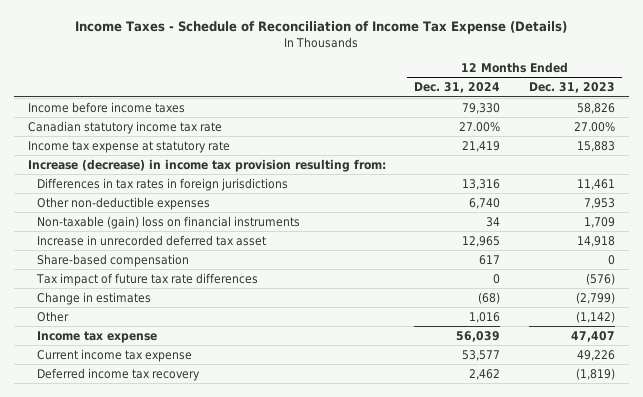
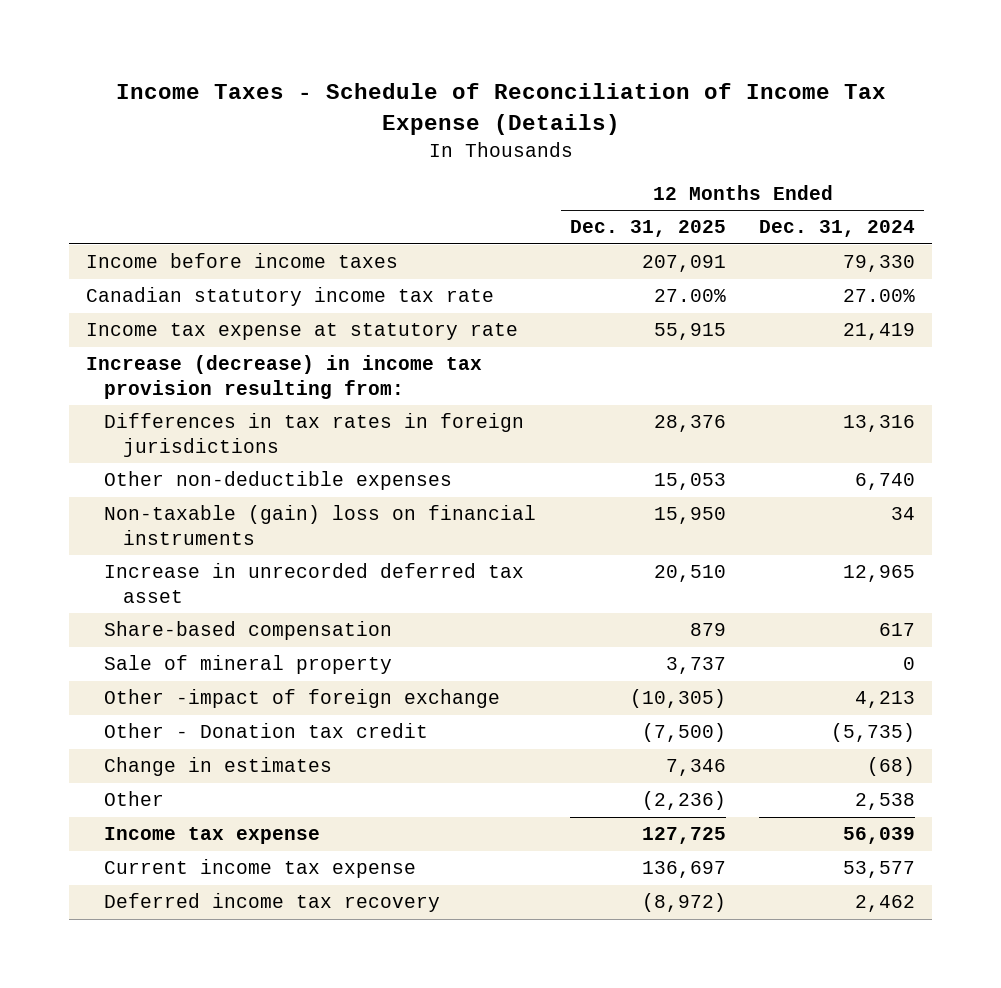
- | 12 Months Ended Dec. 31, 2024 | 12 Months Ended Dec. 31, 2023
+ | 12 Months Ended Dec. 31, 2025 | 12 Months Ended Dec. 31, 2024
- Tax impact of future tax rate differences | 0 | (576)
+ Sale of mineral property | 3,737 | 0
+ Other -impact of foreign exchange | (10,305) | 4,213
+ Other - Donation tax credit | (7,500) | (5,735)
- Other | 1,016 | (1,142)
+ Other | (2,236) | 2,538

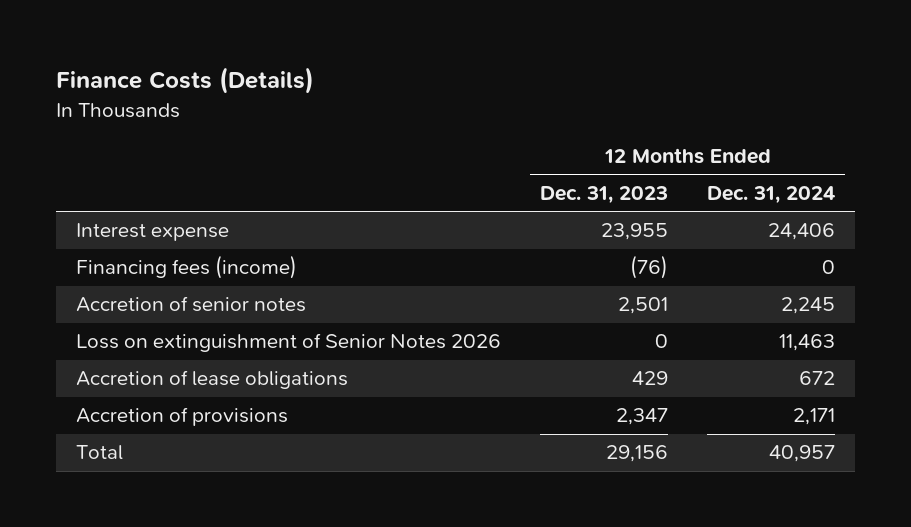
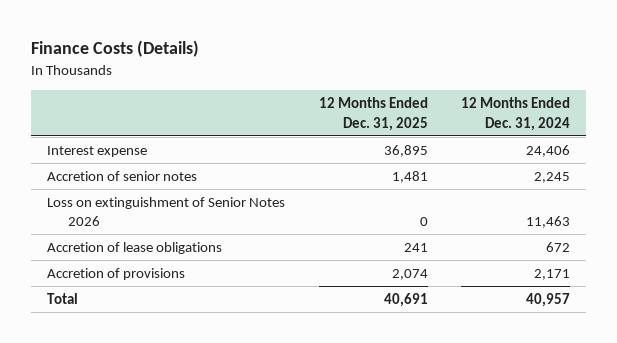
- | 12 Months Ended Dec. 31, 2023 | 12 Months Ended Dec. 31, 2024
+ | 12 Months Ended Dec. 31, 2025 | 12 Months Ended Dec. 31, 2024
- Financing fees (income) | (76) | 0

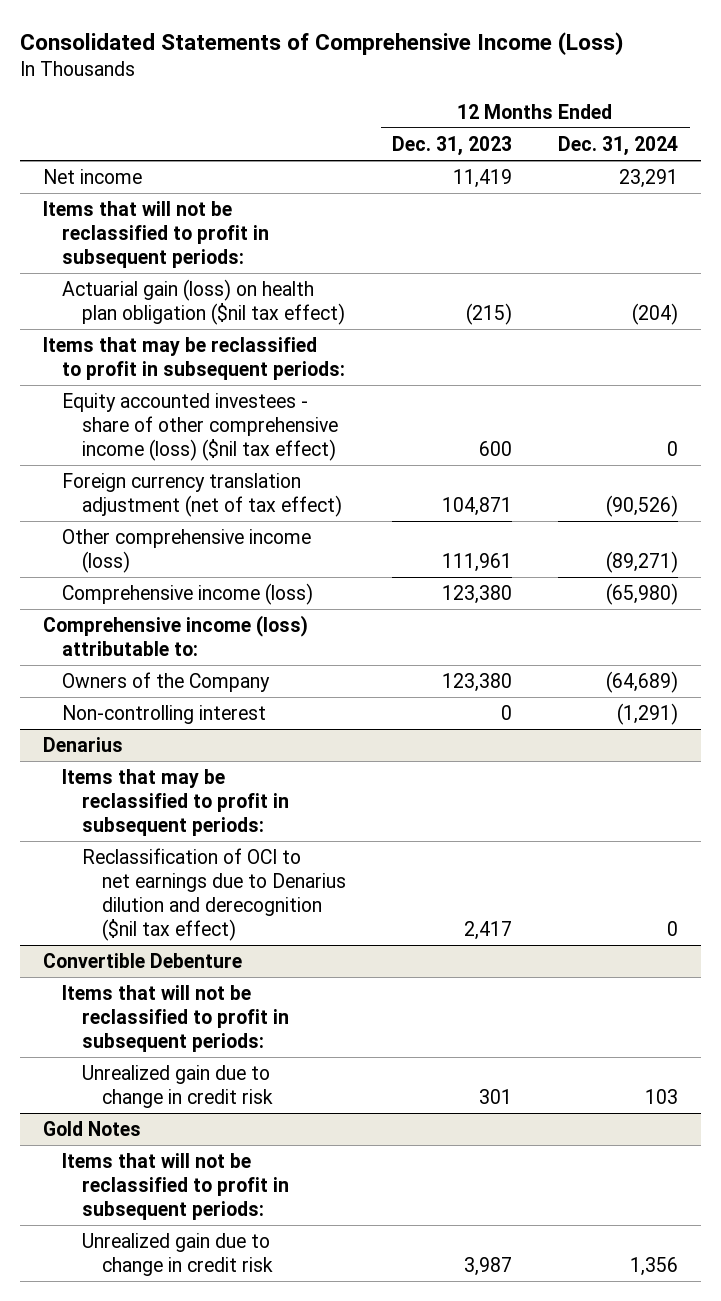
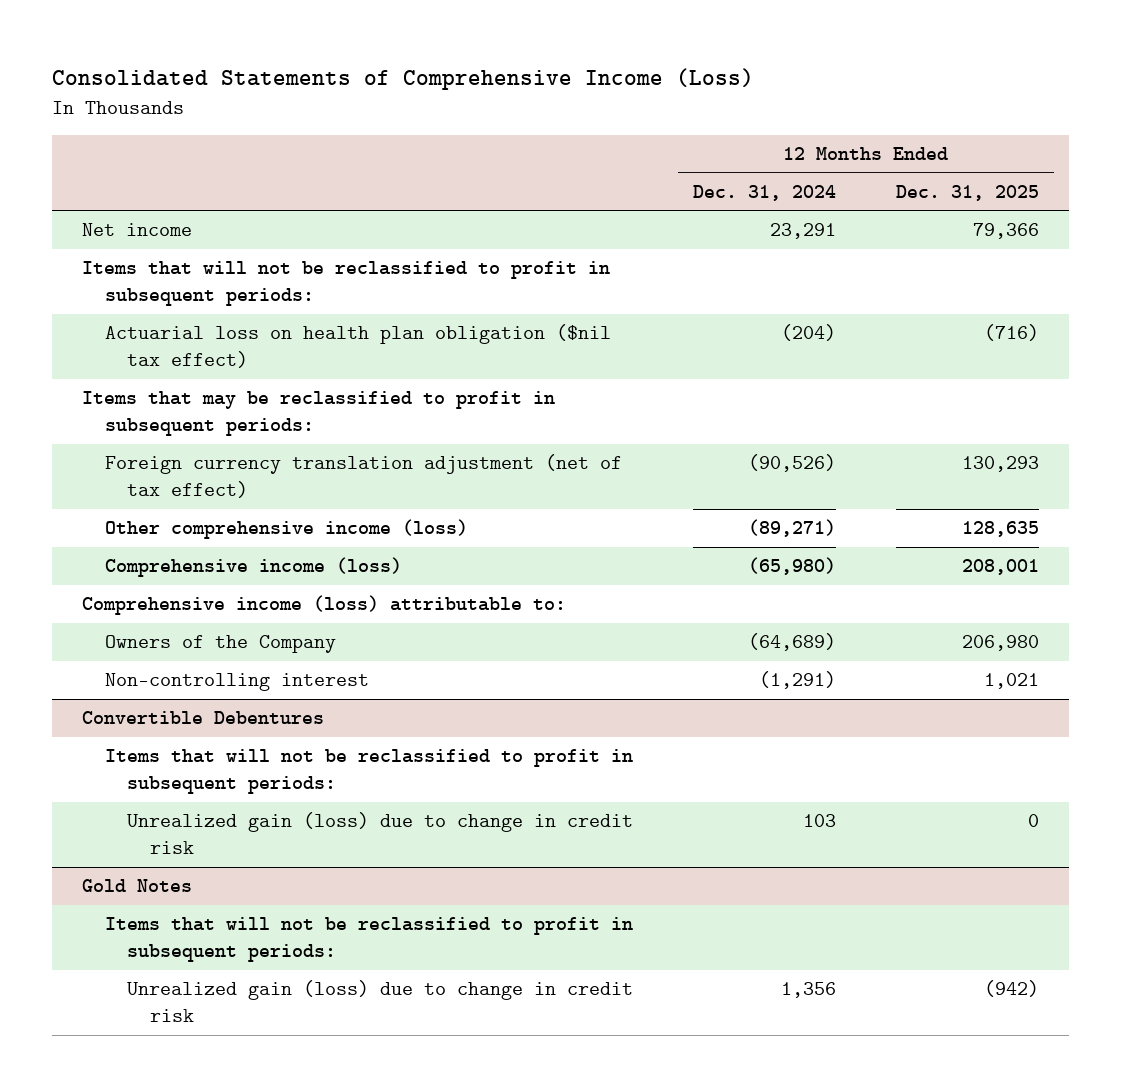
- | 12 Months Ended Dec. 31, 2023 | 12 Months Ended Dec. 31, 2024
+ | 12 Months Ended Dec. 31, 2024 | 12 Months Ended Dec. 31, 2025
- Actuarial gain (loss) on health plan obligation ($nil tax effect) | (215) | (204)
+ Actuarial loss on health plan obligation ($nil tax effect) | (204) | (716)
- Equity accounted investees - share of other comprehensive income (loss) ($nil tax effect) | 600 | 0
- Denarius
- Items that may be reclassified to profit in subsequent periods:
- Reclassification of OCI to net earnings due to Denarius dilution and derecognition ($nil tax effect) | 2,417 | 0
- Convertible Debenture
+ Convertible Debentures
- Unrealized gain due to change in credit risk | 301 | 103
+ Unrealized gain (loss) due to change in credit risk | 103 | 0
@ Gold Notes
- Unrealized gain due to change in credit risk | 3,987 | 1,356
+ Unrealized gain (loss) due to change in credit risk | 1,356 | (942)

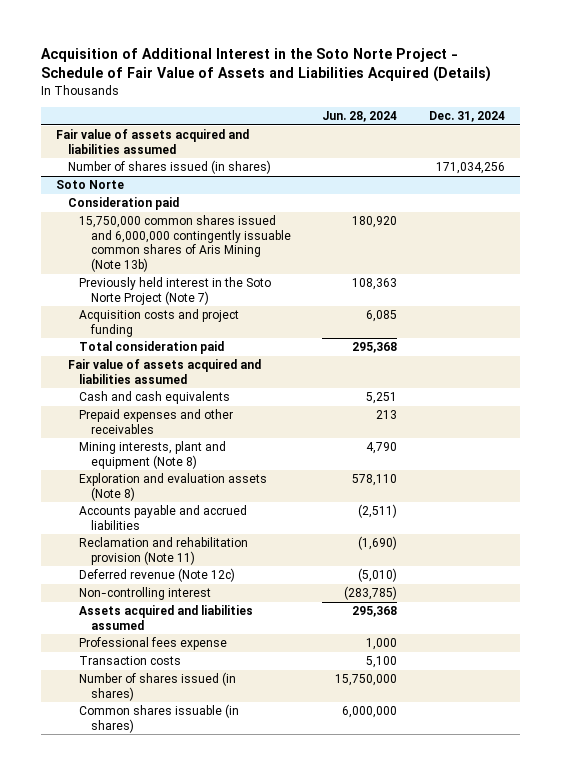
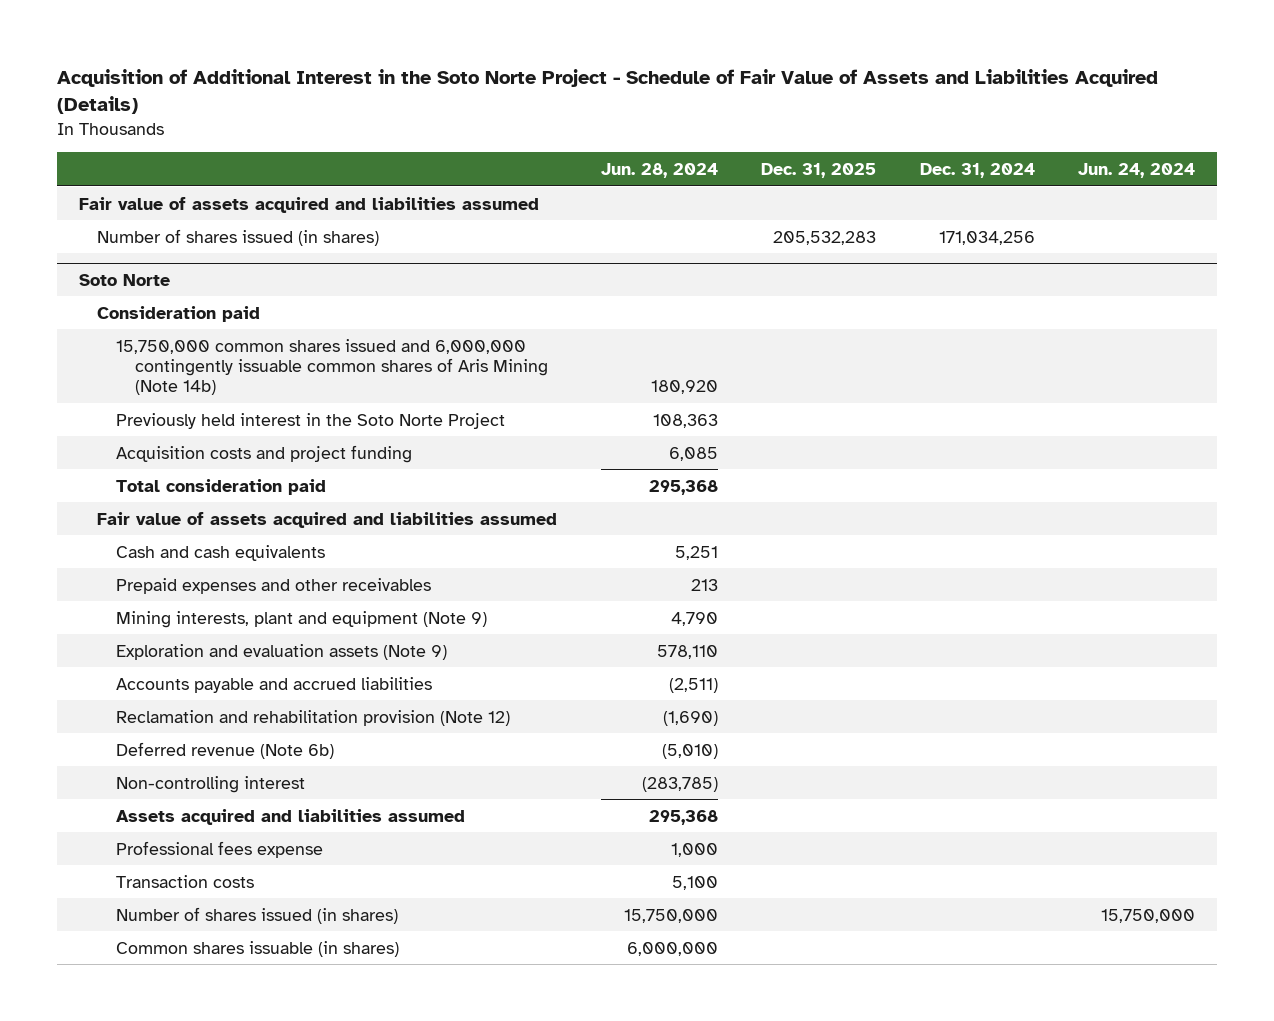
- | Jun. 28, 2024 | Dec. 31, 2024
+ | Jun. 28, 2024 | Dec. 31, 2025 | Dec. 31, 2024 | Jun. 24, 2024
@ Soto Norte
- 15,750,000 common shares issued and 6,000,000 contingently issuable common shares of Aris Mining (Note 13b) | 180,920 |
- Previously held interest in the Soto Norte Project (Note 7) | 108,363 |
+ 15,750,000 common shares issued and 6,000,000 contingently issuable common shares of Aris Mining (Note 14b) | 180,920 | | |
+ Previously held interest in the Soto Norte Project | 108,363 | | |
- Mining interests, plant and equipment (Note 8) | 4,790 |
- Exploration and evaluation assets (Note 8) | 578,110 |
+ Mining interests, plant and equipment (Note 9) | 4,790 | | |
+ Exploration and evaluation assets (Note 9) | 578,110 | | |
- Reclamation and rehabilitation provision (Note 11) | (1,690) |
- Deferred revenue (Note 12c) | (5,010) |
+ Reclamation and rehabilitation provision (Note 12) | (1,690) | | |
+ Deferred revenue (Note 6b) | (5,010) | | |

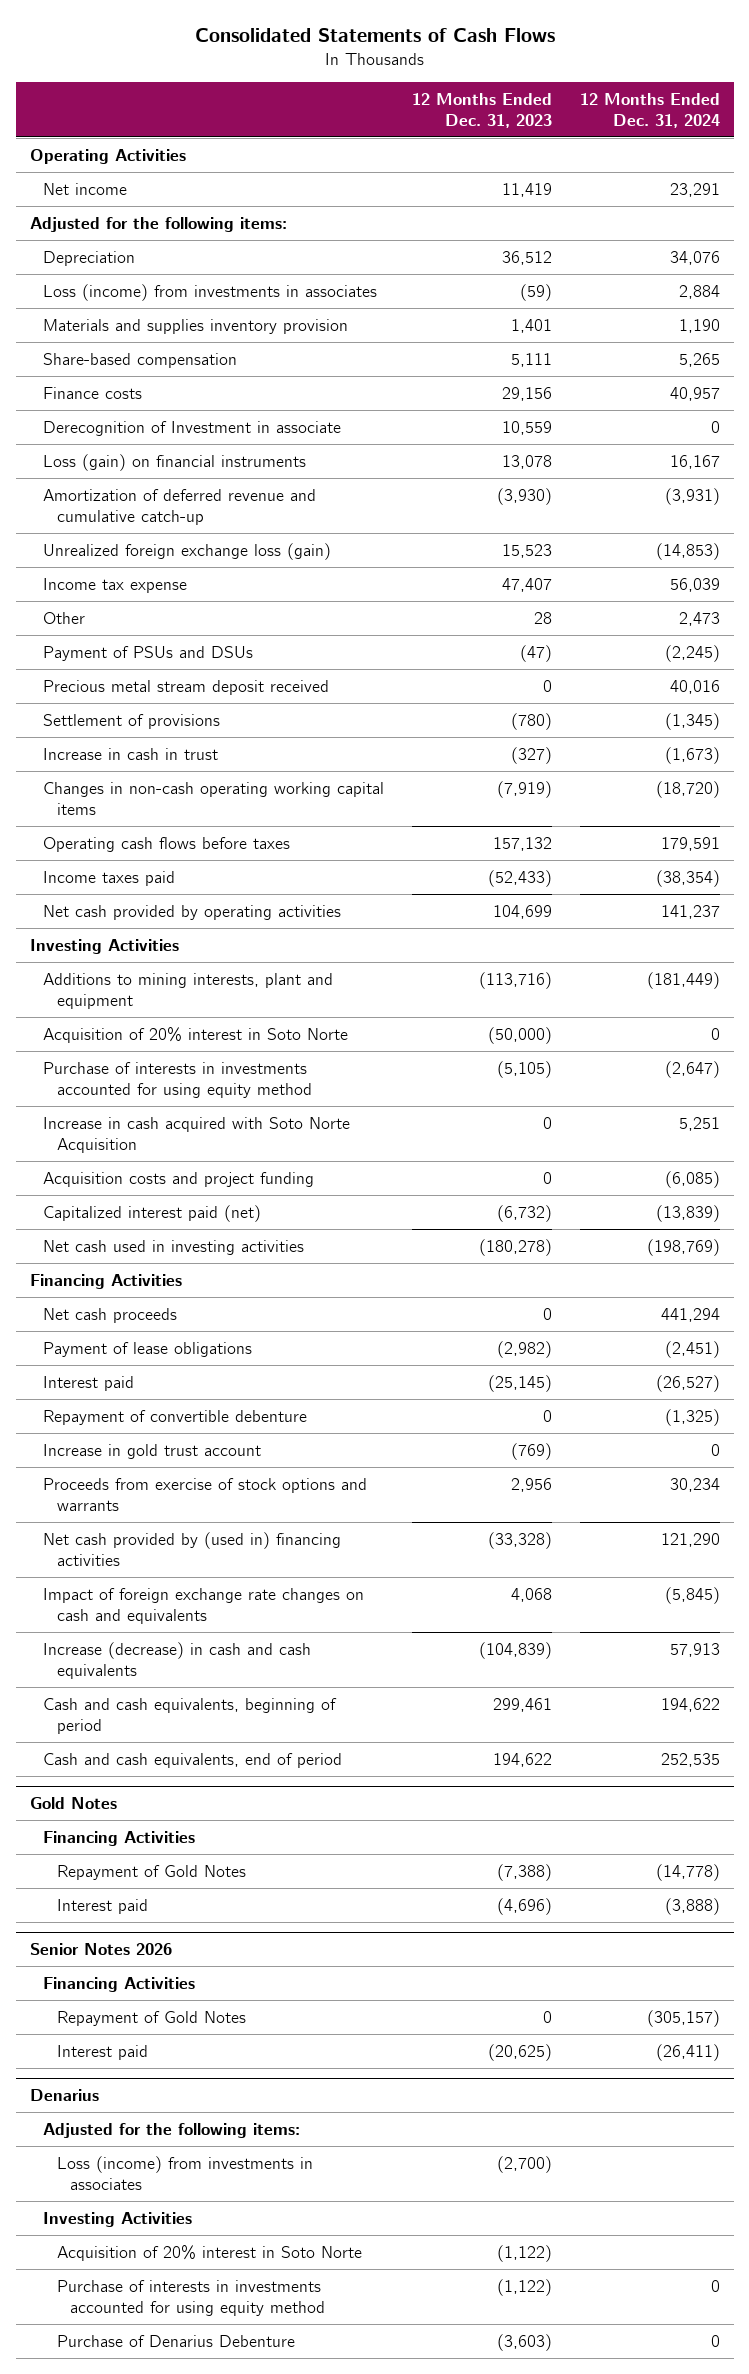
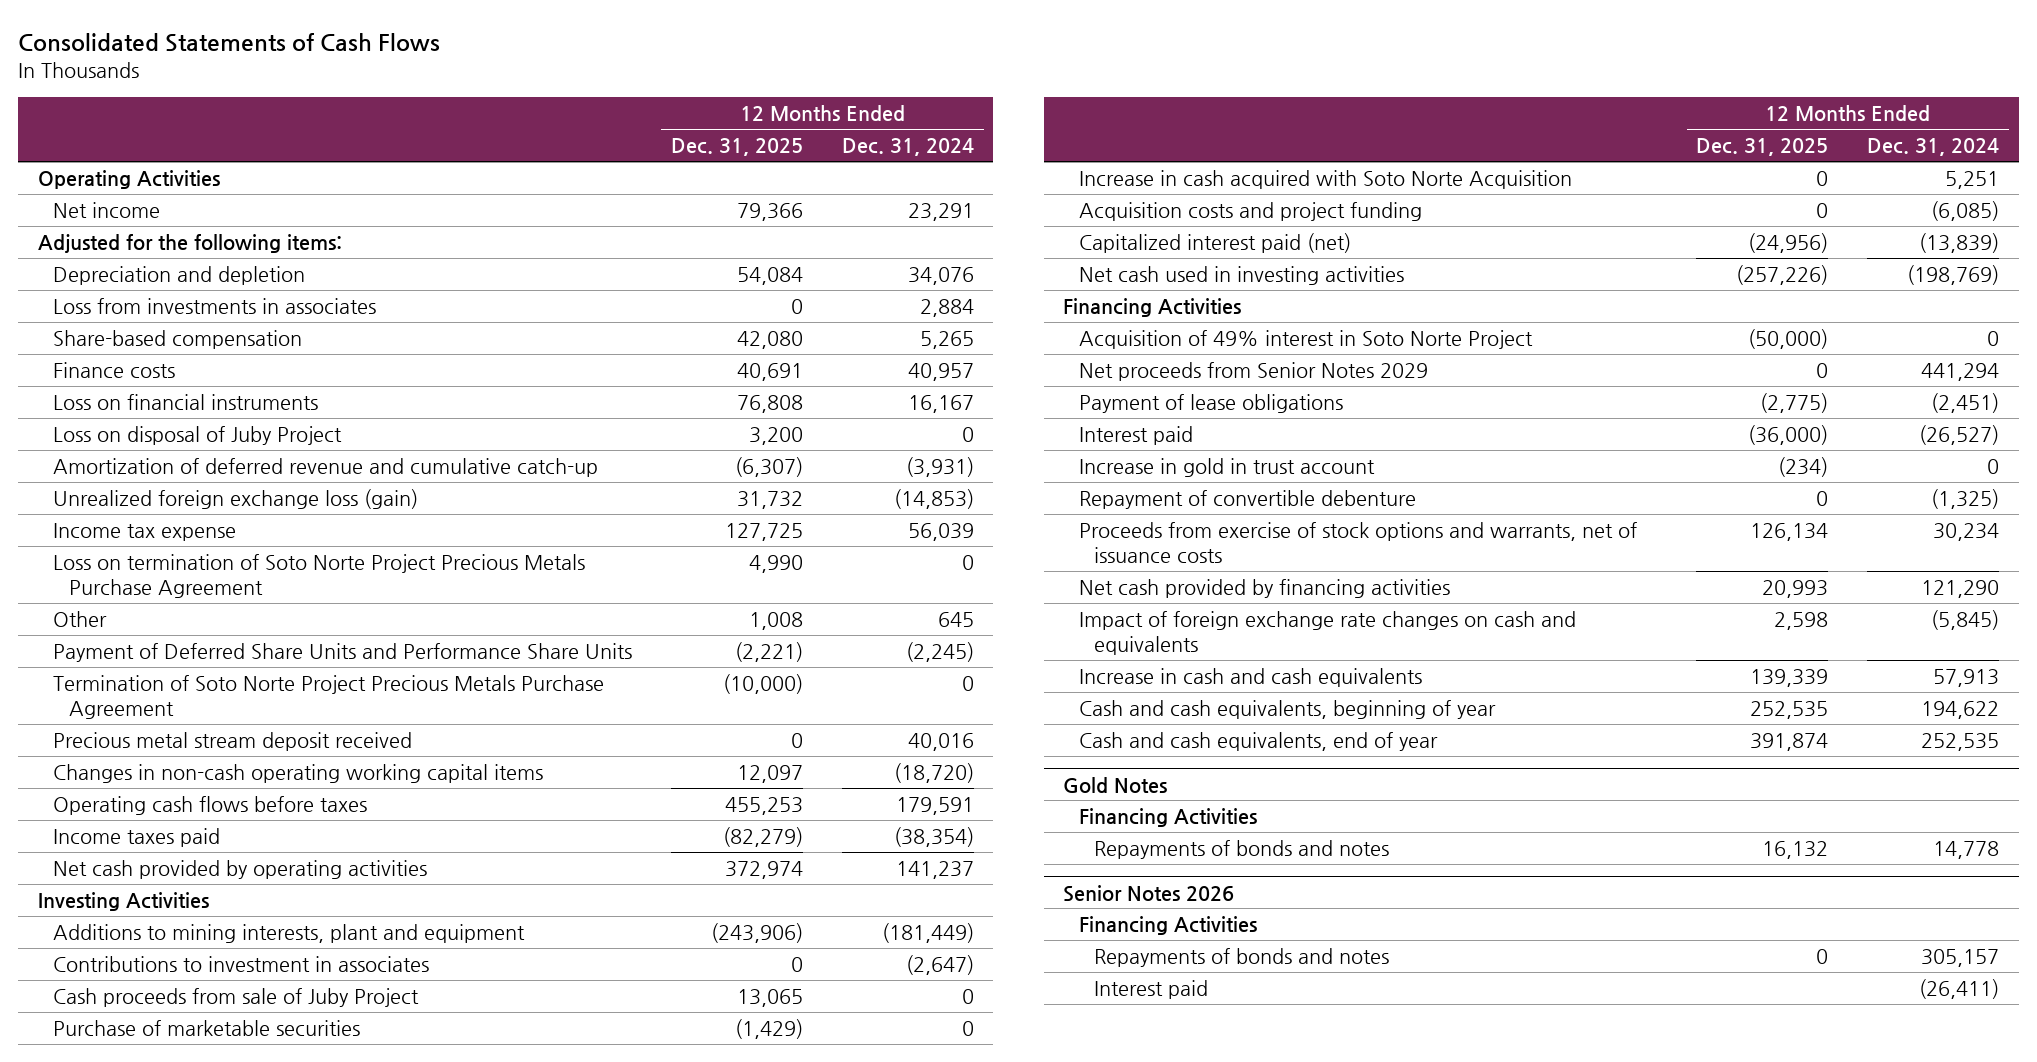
- | 12 Months Ended Dec. 31, 2023 | 12 Months Ended Dec. 31, 2024
+ | 12 Months Ended Dec. 31, 2025 | 12 Months Ended Dec. 31, 2024
- Depreciation | 36,512 | 34,076
- Loss (income) from investments in associates | (59) | 2,884
- Materials and supplies inventory provision | 1,401 | 1,190
+ Depreciation and depletion | 54,084 | 34,076
+ Loss from investments in associates | 0 | 2,884
- Derecognition of Investment in associate | 10,559 | 0
- Loss (gain) on financial instruments | 13,078 | 16,167
+ Loss on financial instruments | 76,808 | 16,167
+ Loss on disposal of Juby Project | 3,200 | 0
- Other | 28 | 2,473
- Payment of PSUs and DSUs | (47) | (2,245)
+ Loss on termination of Soto Norte Project Precious Metals Purchase Agreement | 4,990 | 0
+ Other | 1,008 | 645
+ Payment of Deferred Share Units and Performance Share Units | (2,221) | (2,245)
+ Termination of Soto Norte Project Precious Metals Purchase Agreement | (10,000) | 0
- Settlement of provisions | (780) | (1,345)
- Increase in cash in trust | (327) | (1,673)
- Acquisition of 20% interest in Soto Norte | (50,000) | 0
- Purchase of interests in investments accounted for using equity method | (5,105) | (2,647)
+ Contributions to investment in associates | 0 | (2,647)
+ Cash proceeds from sale of Juby Project | 13,065 | 0
+ Purchase of marketable securities | (1,429) | 0
- Net cash proceeds | 0 | 441,294
+ Acquisition of 49% interest in Soto Norte Project | (50,000) | 0
+ Net proceeds from Senior Notes 2029 | 0 | 441,294
+ Increase in gold in trust account | (234) | 0
- Increase in gold trust account | (769) | 0
- Proceeds from exercise of stock options and warrants | 2,956 | 30,234
- Net cash provided by (used in) financing activities | (33,328) | 121,290
+ Proceeds from exercise of stock options and warrants, net of issuance costs | 126,134 | 30,234
+ Net cash provided by financing activities | 20,993 | 121,290
- Increase (decrease) in cash and cash equivalents | (104,839) | 57,913
- Cash and cash equivalents, beginning of period | 299,461 | 194,622
- Cash and cash equivalents, end of period | 194,622 | 252,535
+ Increase in cash and cash equivalents | 139,339 | 57,913
+ Cash and cash equivalents, beginning of year | 252,535 | 194,622
+ Cash and cash equivalents, end of year | 391,874 | 252,535
@ Gold Notes
- Repayment of Gold Notes | (7,388) | (14,778)
- Interest paid | (4,696) | (3,888)
+ Repayments of bonds and notes | 16,132 | 14,778
@ Senior Notes 2026
- Repayment of Gold Notes | 0 | (305,157)
+ Repayments of bonds and notes | 0 | 305,157
- Denarius
- Adjusted for the following items:
- Loss (income) from investments in associates | (2,700) |
- Investing Activities
- Acquisition of 20% interest in Soto Norte | (1,122) |
- Purchase of interests in investments accounted for using equity method | (1,122) | 0
- Purchase of Denarius Debenture | (3,603) | 0

